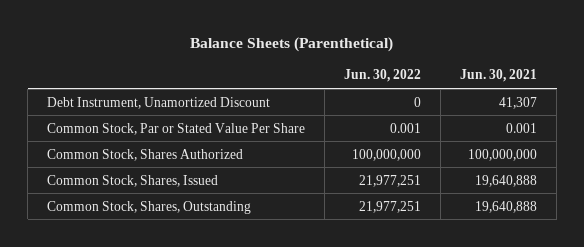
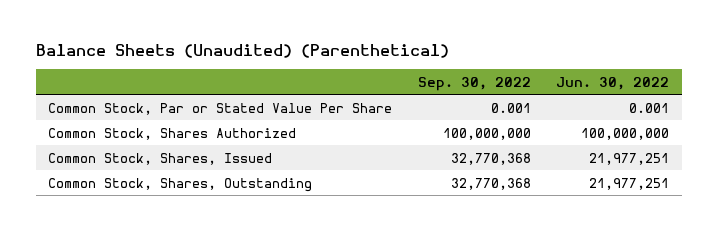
- Balance Sheets (Parenthetical)
+ Balance Sheets (Unaudited) (Parenthetical)
- | Jun. 30, 2022 | Jun. 30, 2021
+ | Sep. 30, 2022 | Jun. 30, 2022
- Debt Instrument, Unamortized Discount | 0 | 41,307

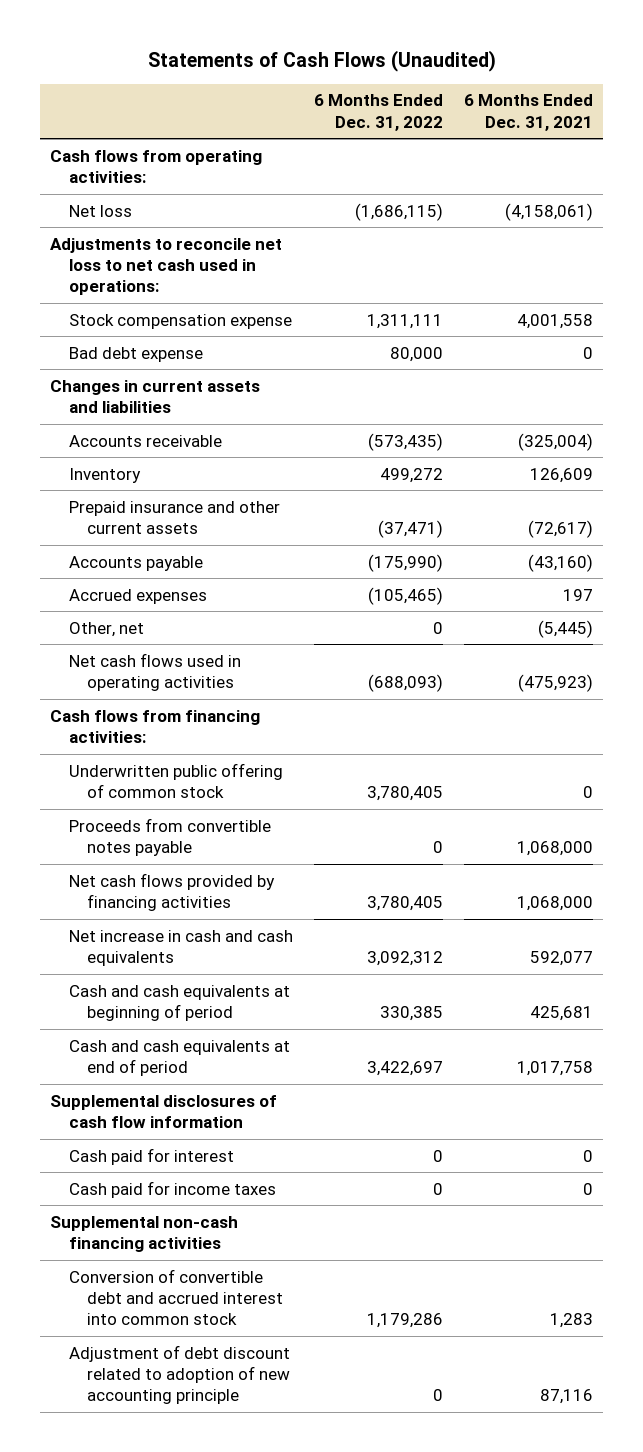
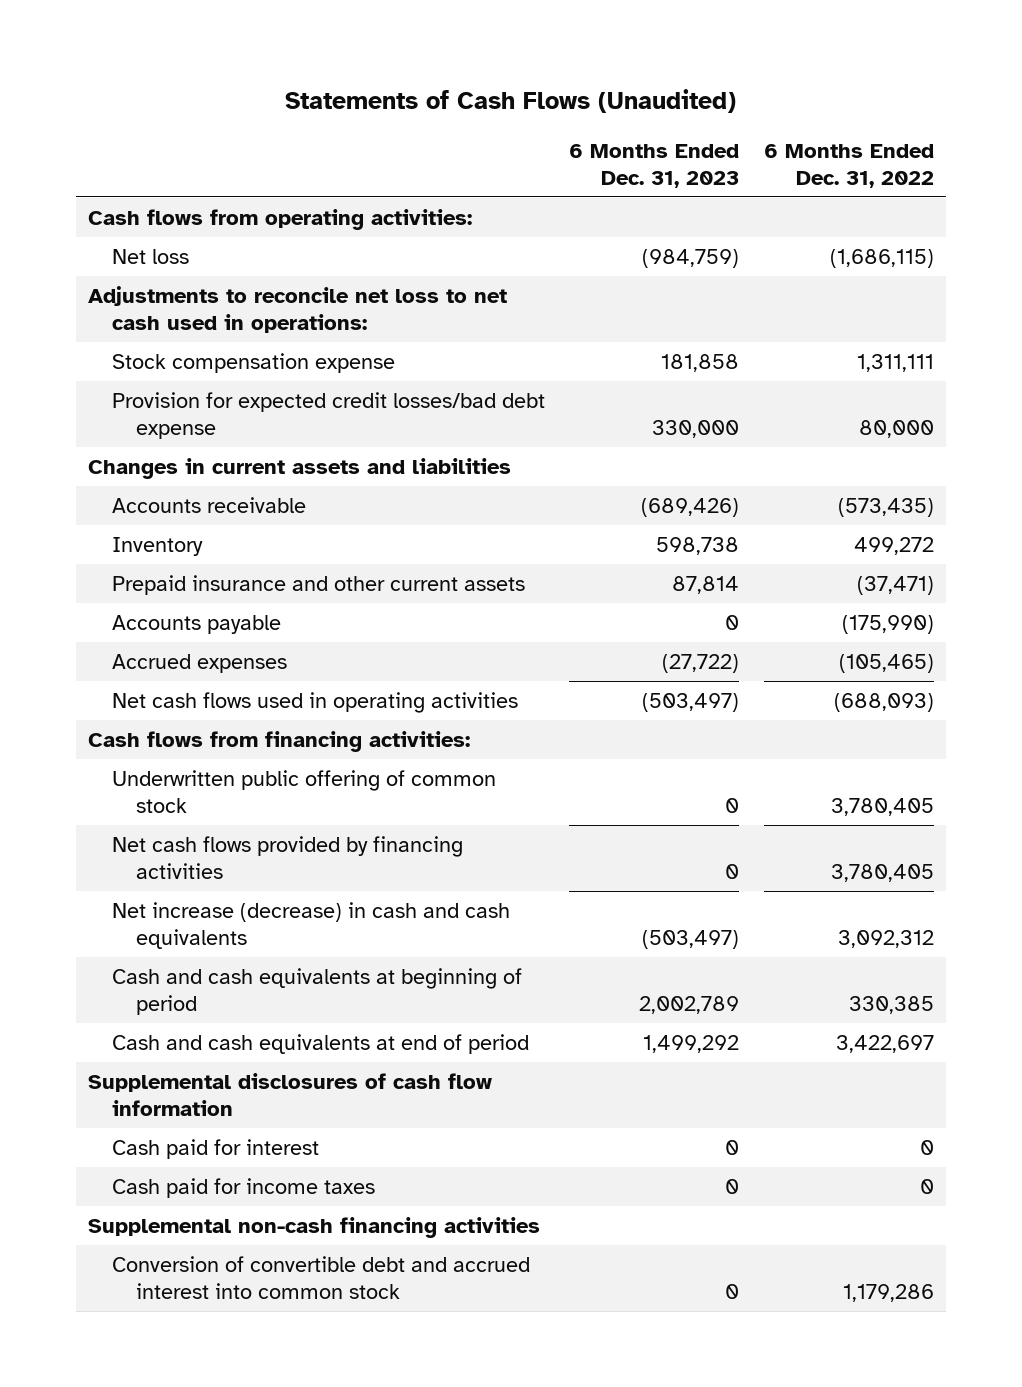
- | 6 Months Ended Dec. 31, 2022 | 6 Months Ended Dec. 31, 2021
+ | 6 Months Ended Dec. 31, 2023 | 6 Months Ended Dec. 31, 2022
- Bad debt expense | 80,000 | 0
+ Provision for expected credit losses/bad debt expense | 330,000 | 80,000
- Other, net | 0 | (5,445)
- Proceeds from convertible notes payable | 0 | 1,068,000
- Net increase in cash and cash equivalents | 3,092,312 | 592,077
+ Net increase (decrease) in cash and cash equivalents | (503,497) | 3,092,312
- Adjustment of debt discount related to adoption of new accounting principle | 0 | 87,116

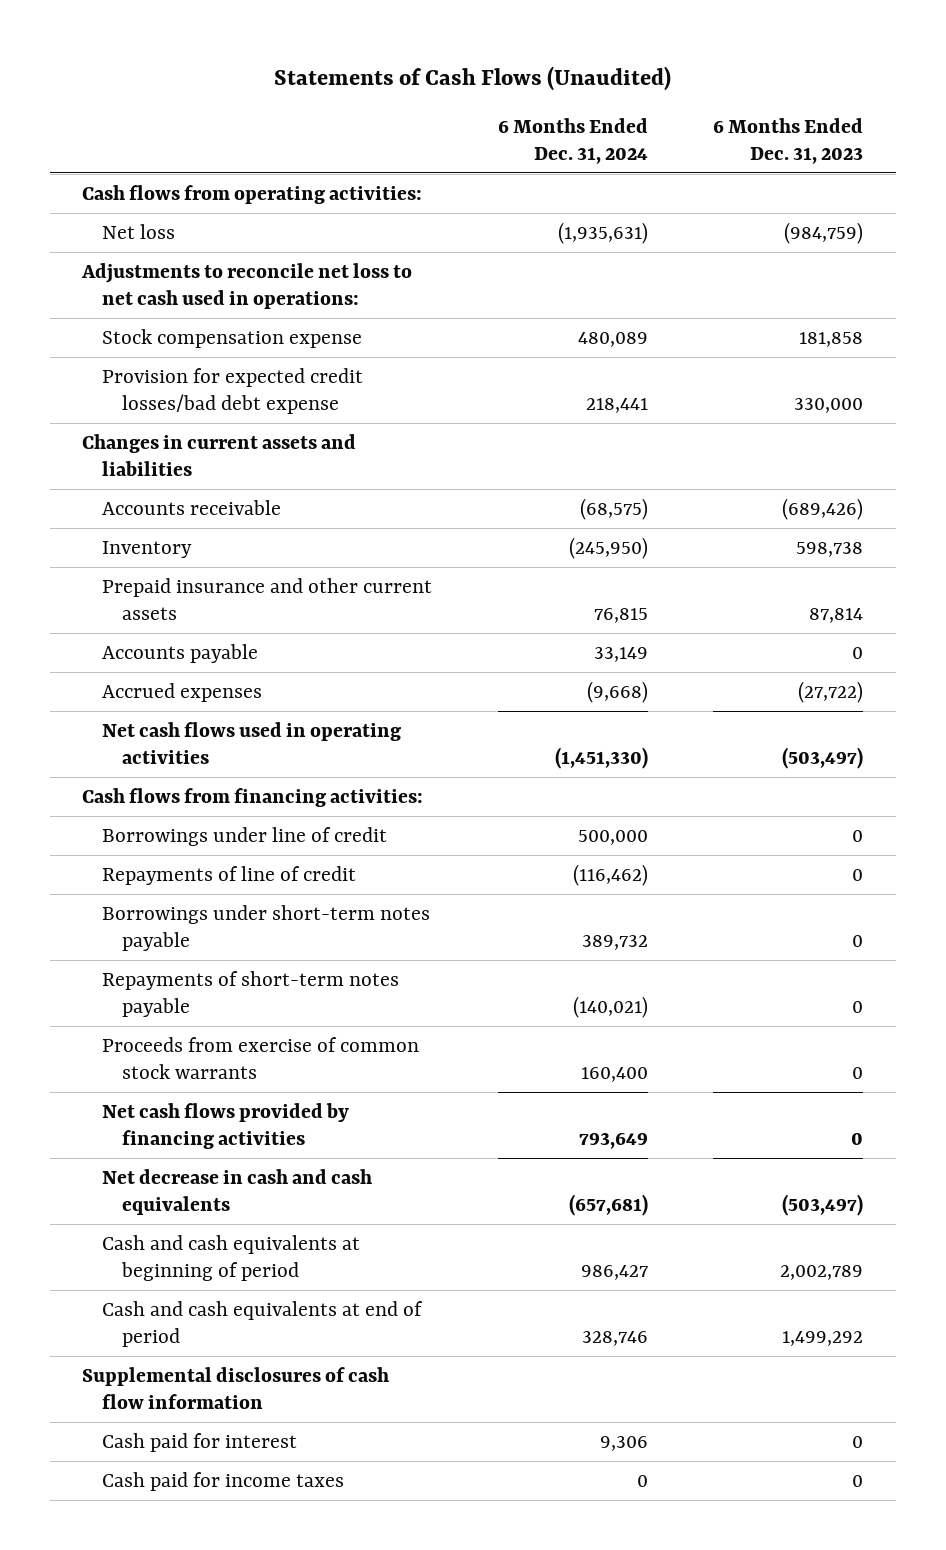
- | 6 Months Ended Dec. 31, 2023 | 6 Months Ended Dec. 31, 2022
+ | 6 Months Ended Dec. 31, 2024 | 6 Months Ended Dec. 31, 2023
- Underwritten public offering of common stock | 0 | 3,780,405
+ Borrowings under line of credit | 500,000 | 0
+ Repayments of line of credit | (116,462) | 0
+ Borrowings under short-term notes payable | 389,732 | 0
+ Repayments of short-term notes payable | (140,021) | 0
+ Proceeds from exercise of common stock warrants | 160,400 | 0
- Net increase (decrease) in cash and cash equivalents | (503,497) | 3,092,312
+ Net decrease in cash and cash equivalents | (657,681) | (503,497)
- Supplemental non-cash financing activities
- Conversion of convertible debt and accrued interest into common stock | 0 | 1,179,286

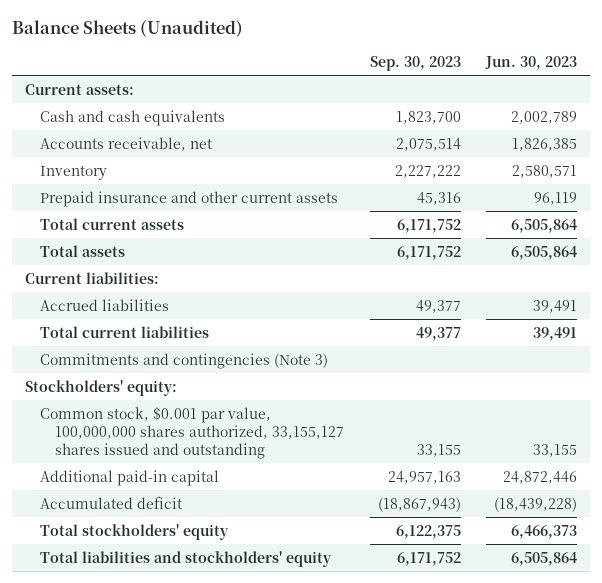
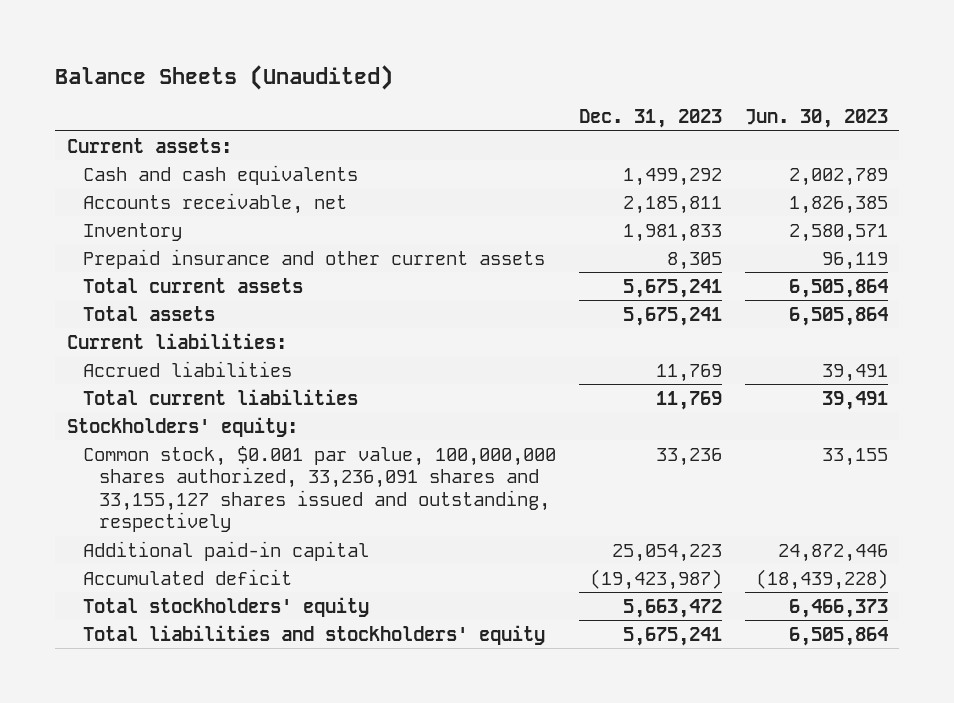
- | Sep. 30, 2023 | Jun. 30, 2023
+ | Dec. 31, 2023 | Jun. 30, 2023
- Commitments and contingencies (Note 3)
- Common stock, $0.001 par value, 100,000,000 shares authorized, 33,155,127 shares issued and outstanding | 33,155 | 33,155
+ Common stock, $0.001 par value, 100,000,000 shares authorized, 33,236,091 shares and 33,155,127 shares issued and outstanding, respectively | 33,236 | 33,155

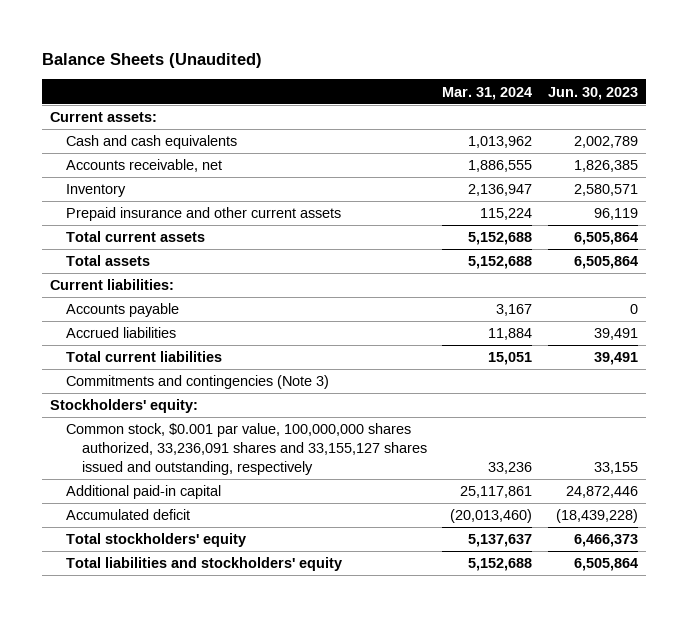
- | Dec. 31, 2023 | Jun. 30, 2023
+ | Mar. 31, 2024 | Jun. 30, 2023
+ Accounts payable | 3,167 | 0
+ Commitments and contingencies (Note 3)

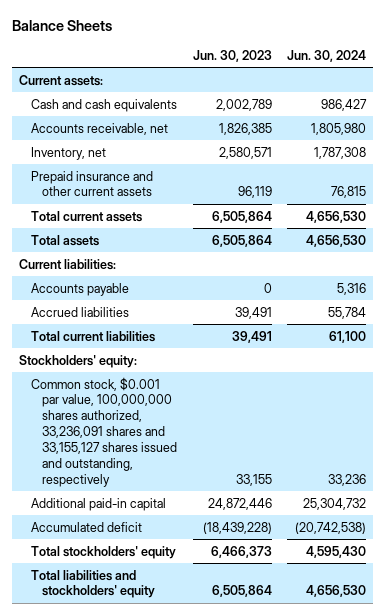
- Balance Sheets (Unaudited)
+ Balance Sheets
- | Mar. 31, 2024 | Jun. 30, 2023
+ | Jun. 30, 2023 | Jun. 30, 2024
- Inventory | 2,136,947 | 2,580,571
+ Inventory, net | 2,580,571 | 1,787,308
- Commitments and contingencies (Note 3)

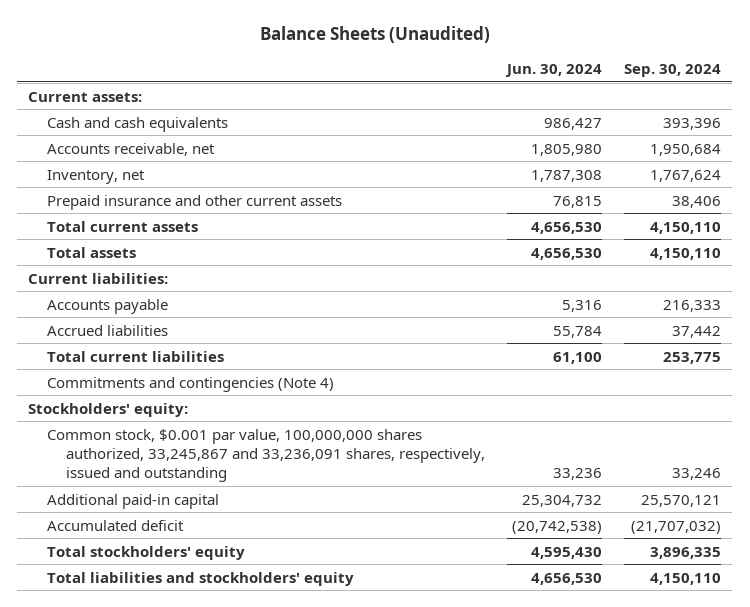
- Balance Sheets
+ Balance Sheets (Unaudited)
- | Jun. 30, 2023 | Jun. 30, 2024
+ | Jun. 30, 2024 | Sep. 30, 2024
+ Commitments and contingencies (Note 4)
- Common stock, $0.001 par value, 100,000,000 shares authorized, 33,236,091 shares and 33,155,127 shares issued and outstanding, respectively | 33,155 | 33,236
+ Common stock, $0.001 par value, 100,000,000 shares authorized, 33,245,867 and 33,236,091 shares, respectively, issued and outstanding | 33,236 | 33,246

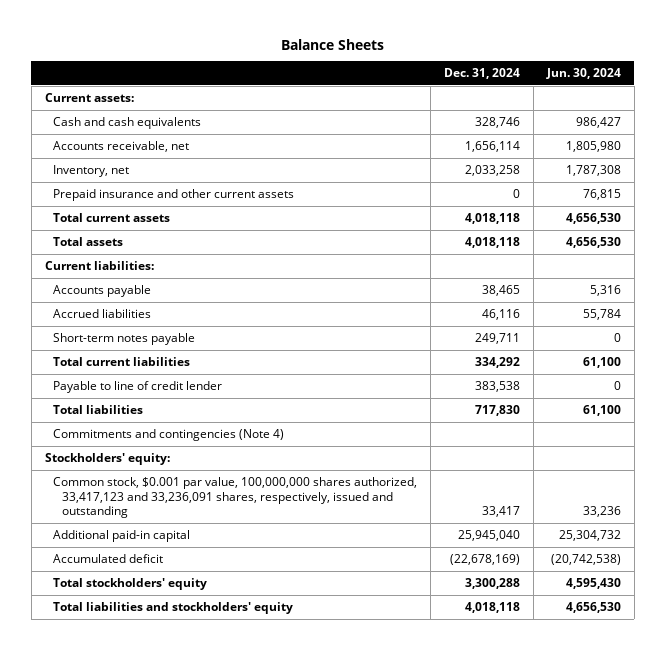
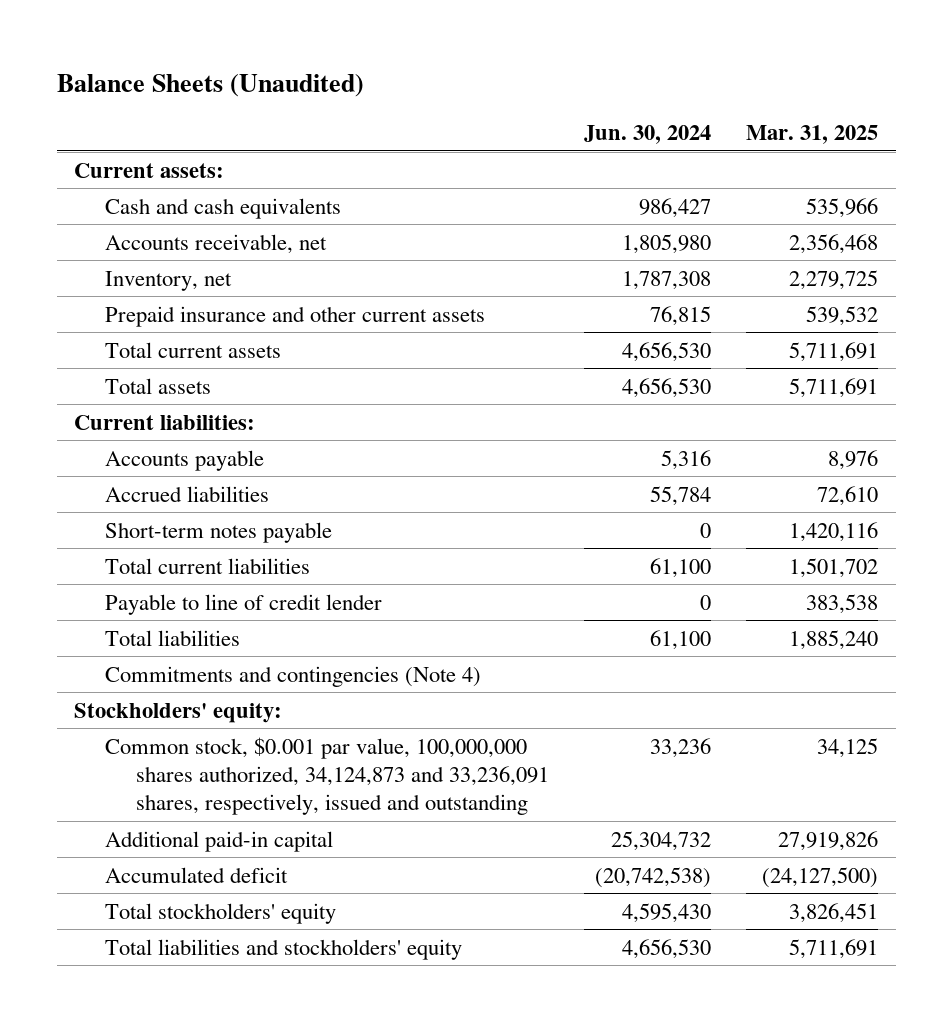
- Balance Sheets
+ Balance Sheets (Unaudited)
- | Dec. 31, 2024 | Jun. 30, 2024
+ | Jun. 30, 2024 | Mar. 31, 2025
- Common stock, $0.001 par value, 100,000,000 shares authorized, 33,417,123 and 33,236,091 shares, respectively, issued and outstanding | 33,417 | 33,236
+ Common stock, $0.001 par value, 100,000,000 shares authorized, 34,124,873 and 33,236,091 shares, respectively, issued and outstanding | 33,236 | 34,125

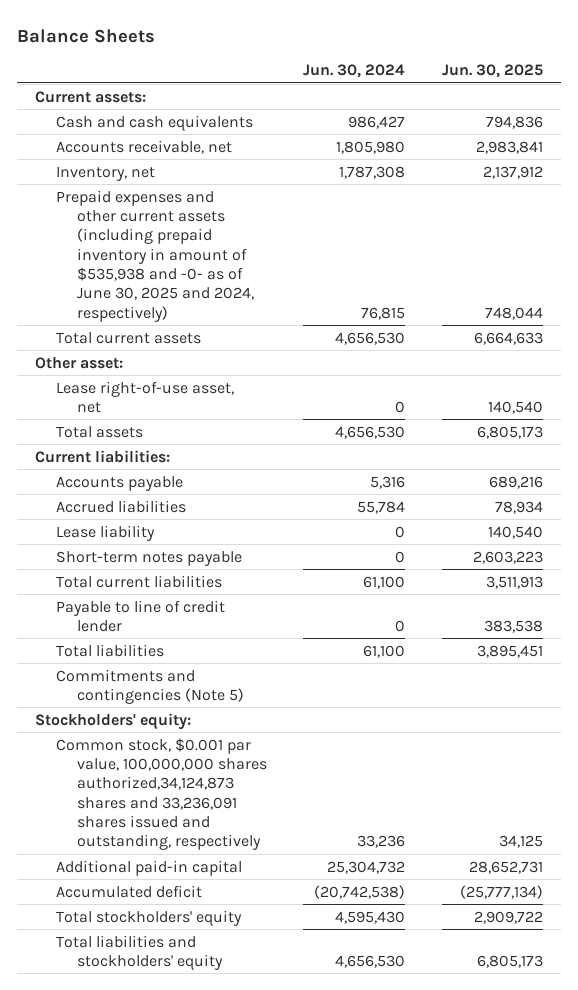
- Balance Sheets (Unaudited)
+ Balance Sheets
- | Jun. 30, 2024 | Mar. 31, 2025
+ | Jun. 30, 2024 | Jun. 30, 2025
- Prepaid insurance and other current assets | 76,815 | 539,532
+ Prepaid expenses and other current assets (including prepaid inventory in amount of $535,938 and -0- as of June 30, 2025 and 2024, respectively) | 76,815 | 748,044
+ Other asset:
+ Lease right-of-use asset, net | 0 | 140,540
+ Lease liability | 0 | 140,540
- Commitments and contingencies (Note 4)
+ Commitments and contingencies (Note 5)
- Common stock, $0.001 par value, 100,000,000 shares authorized, 34,124,873 and 33,236,091 shares, respectively, issued and outstanding | 33,236 | 34,125
+ Common stock, $0.001 par value, 100,000,000 shares authorized,34,124,873 shares and 33,236,091 shares issued and outstanding, respectively | 33,236 | 34,125

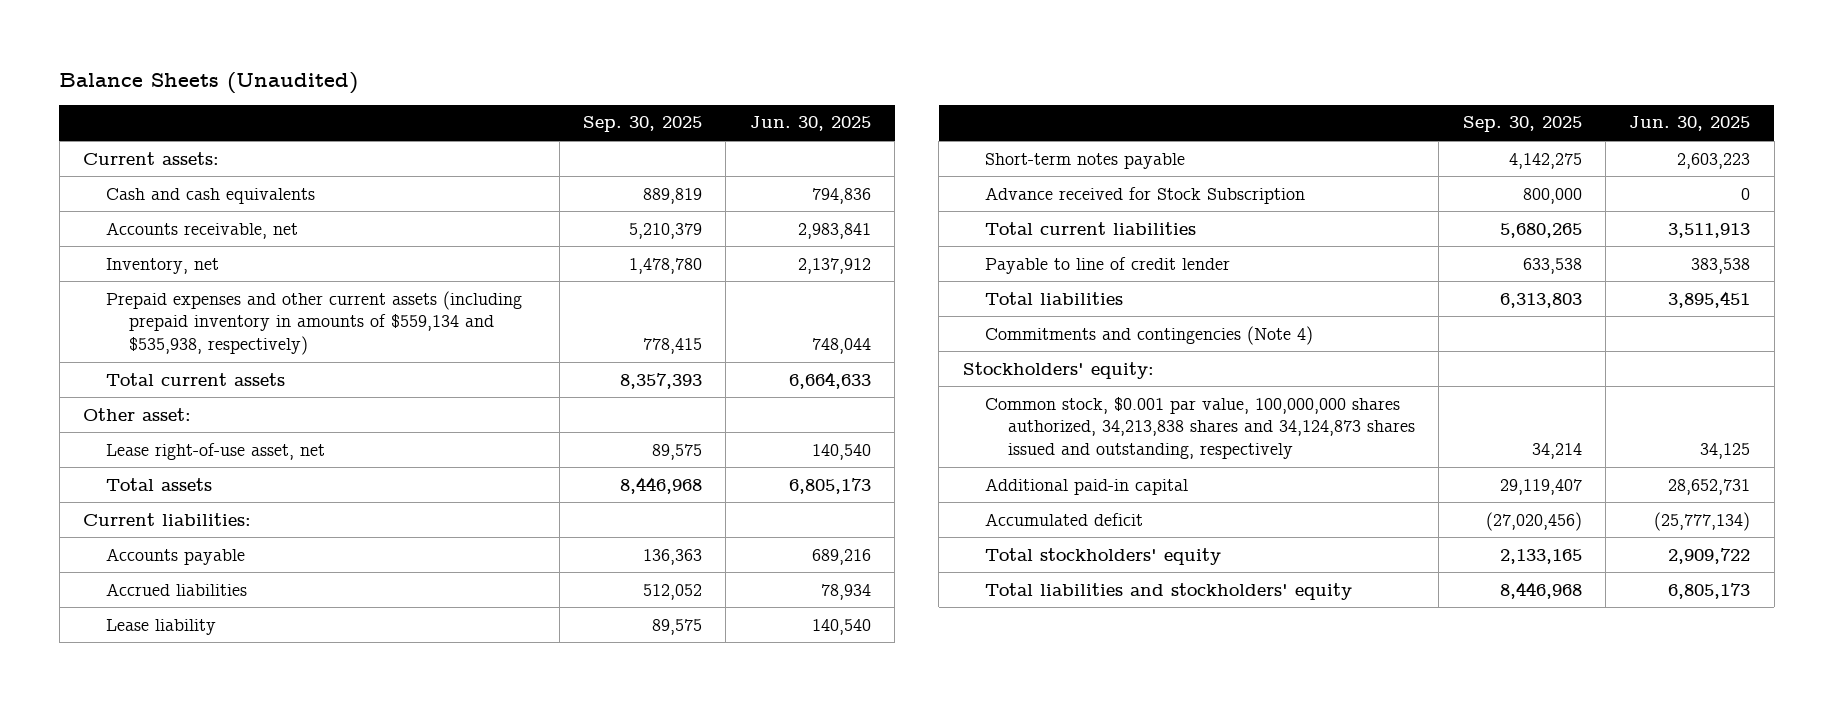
- Balance Sheets
+ Balance Sheets (Unaudited)
- | Jun. 30, 2024 | Jun. 30, 2025
+ | Sep. 30, 2025 | Jun. 30, 2025
- Prepaid expenses and other current assets (including prepaid inventory in amount of $535,938 and -0- as of June 30, 2025 and 2024, respectively) | 76,815 | 748,044
+ Prepaid expenses and other current assets (including prepaid inventory in amounts of $559,134 and $535,938, respectively) | 778,415 | 748,044
+ Advance received for Stock Subscription | 800,000 | 0
- Commitments and contingencies (Note 5)
+ Commitments and contingencies (Note 4)
- Common stock, $0.001 par value, 100,000,000 shares authorized,34,124,873 shares and 33,236,091 shares issued and outstanding, respectively | 33,236 | 34,125
+ Common stock, $0.001 par value, 100,000,000 shares authorized, 34,213,838 shares and 34,124,873 shares issued and outstanding, respectively | 34,214 | 34,125

